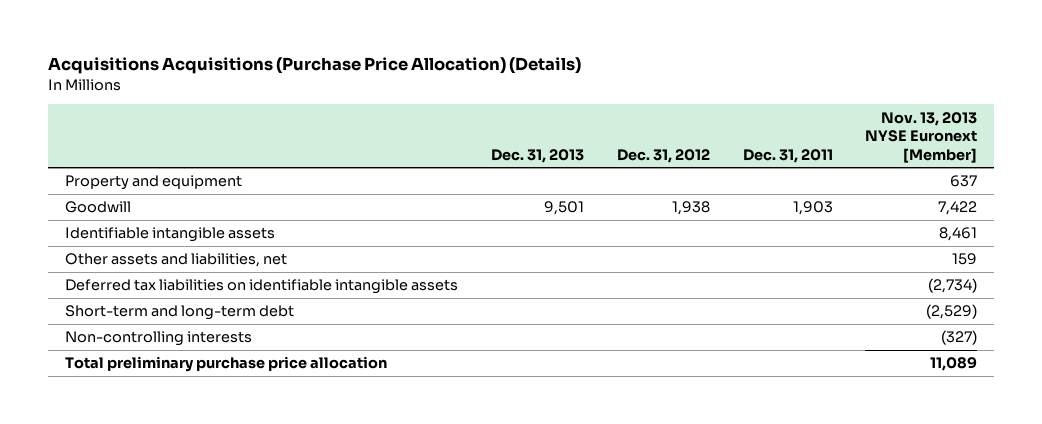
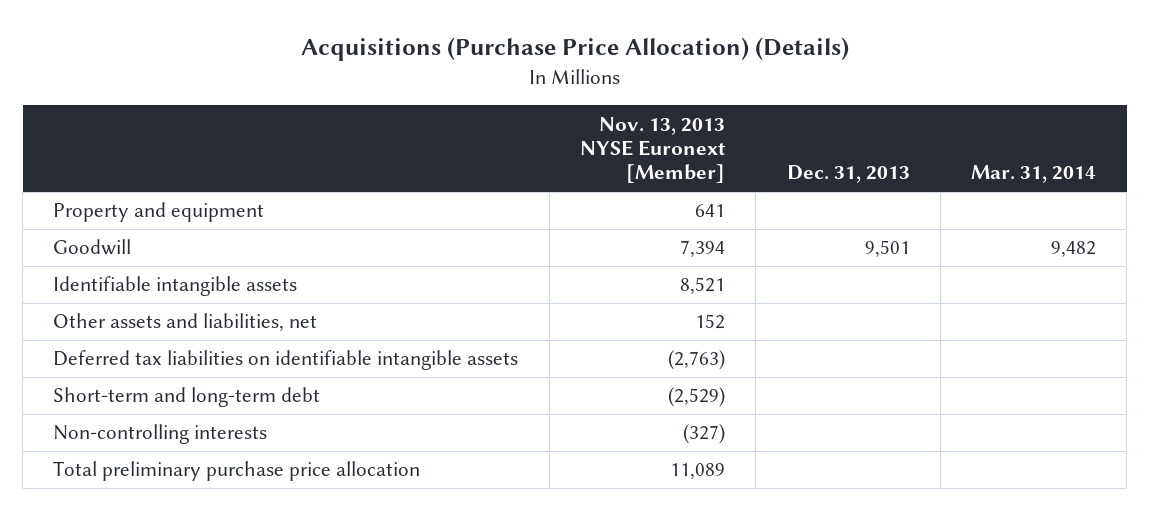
- Acquisitions Acquisitions (Purchase Price Allocation) (Details)
+ Acquisitions (Purchase Price Allocation) (Details)
- | Dec. 31, 2013 | Dec. 31, 2012 | Dec. 31, 2011 | Nov. 13, 2013 NYSE Euronext [Member]
+ | Nov. 13, 2013 NYSE Euronext [Member] | Dec. 31, 2013 | Mar. 31, 2014
- Property and equipment | | | | 637
- Goodwill | 9,501 | 1,938 | 1,903 | 7,422
- Identifiable intangible assets | | | | 8,461
- Other assets and liabilities, net | | | | 159
- Deferred tax liabilities on identifiable intangible assets | | | | (2,734)
+ Property and equipment | 641 | |
+ Goodwill | 7,394 | 9,501 | 9,482
+ Identifiable intangible assets | 8,521 | |
+ Other assets and liabilities, net | 152 | |
+ Deferred tax liabilities on identifiable intangible assets | (2,763) | |

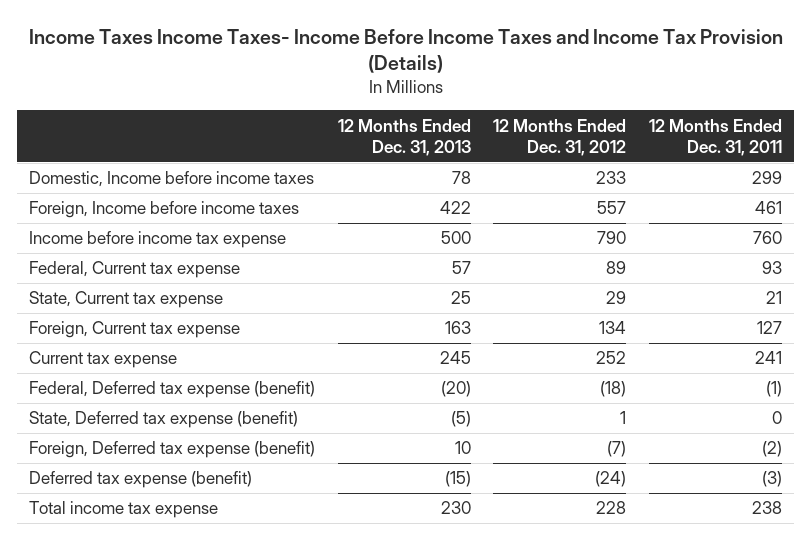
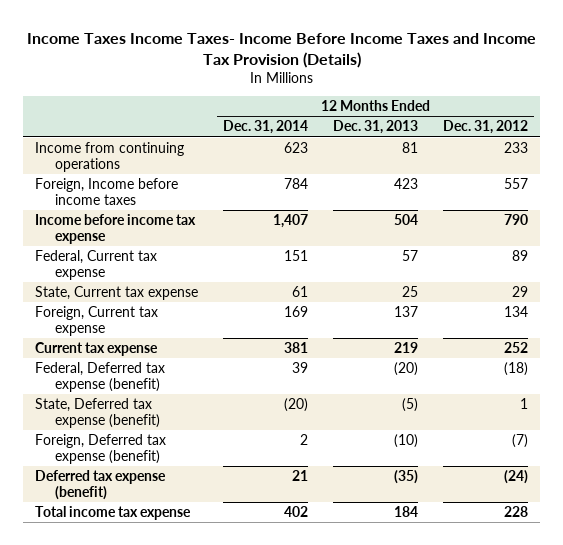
- | 12 Months Ended Dec. 31, 2013 | 12 Months Ended Dec. 31, 2012 | 12 Months Ended Dec. 31, 2011
+ | 12 Months Ended Dec. 31, 2014 | 12 Months Ended Dec. 31, 2013 | 12 Months Ended Dec. 31, 2012
- Domestic, Income before income taxes | 78 | 233 | 299
- Foreign, Income before income taxes | 422 | 557 | 461
- Income before income tax expense | 500 | 790 | 760
+ Income from continuing operations | 623 | 81 | 233
+ Foreign, Income before income taxes | 784 | 423 | 557
+ Income before income tax expense | 1,407 | 504 | 790
- Foreign, Current tax expense | 163 | 134 | 127
- Current tax expense | 245 | 252 | 241
+ Foreign, Current tax expense | 169 | 137 | 134
+ Current tax expense | 381 | 219 | 252
- Foreign, Deferred tax expense (benefit) | 10 | (7) | (2)
- Deferred tax expense (benefit) | (15) | (24) | (3)
- Total income tax expense | 230 | 228 | 238
+ Foreign, Deferred tax expense (benefit) | 2 | (10) | (7)
+ Deferred tax expense (benefit) | 21 | (35) | (24)
+ Total income tax expense | 402 | 184 | 228

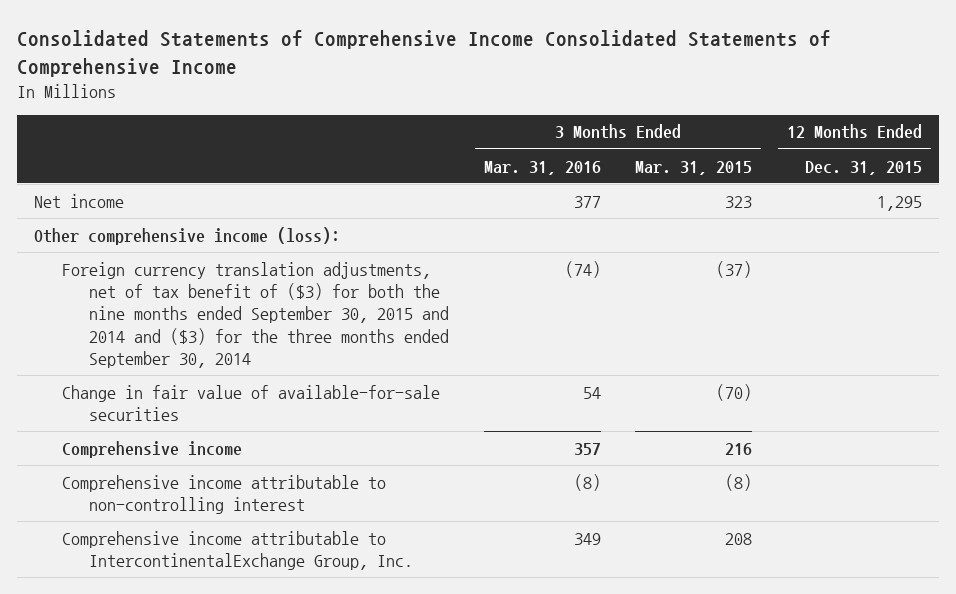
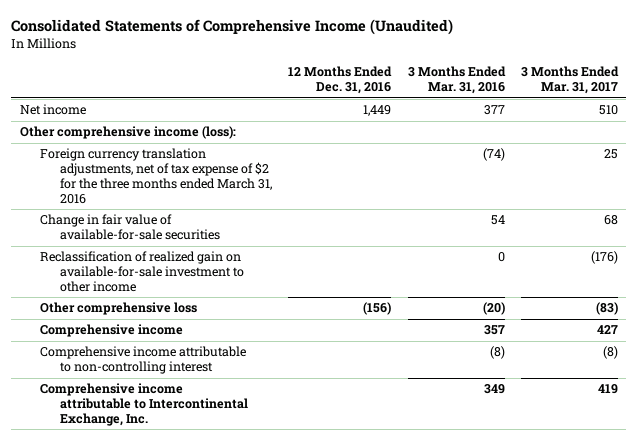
- Consolidated Statements of Comprehensive Income Consolidated Statements of Comprehensive Income
+ Consolidated Statements of Comprehensive Income (Unaudited)
- | 3 Months Ended Mar. 31, 2016 | 3 Months Ended Mar. 31, 2015 | 12 Months Ended Dec. 31, 2015
+ | 12 Months Ended Dec. 31, 2016 | 3 Months Ended Mar. 31, 2016 | 3 Months Ended Mar. 31, 2017
- Foreign currency translation adjustments, net of tax benefit of ($3) for both the nine months ended September 30, 2015 and 2014 and ($3) for the three months ended September 30, 2014 | (74) | (37) |
+ Foreign currency translation adjustments, net of tax expense of $2 for the three months ended March 31, 2016 | | (74) | 25
+ Reclassification of realized gain on available-for-sale investment to other income | | 0 | (176)
+ Other comprehensive loss | (156) | (20) | (83)
- Comprehensive income attributable to IntercontinentalExchange Group, Inc. | 349 | 208 |
+ Comprehensive income attributable to Intercontinental Exchange, Inc. | | 349 | 419

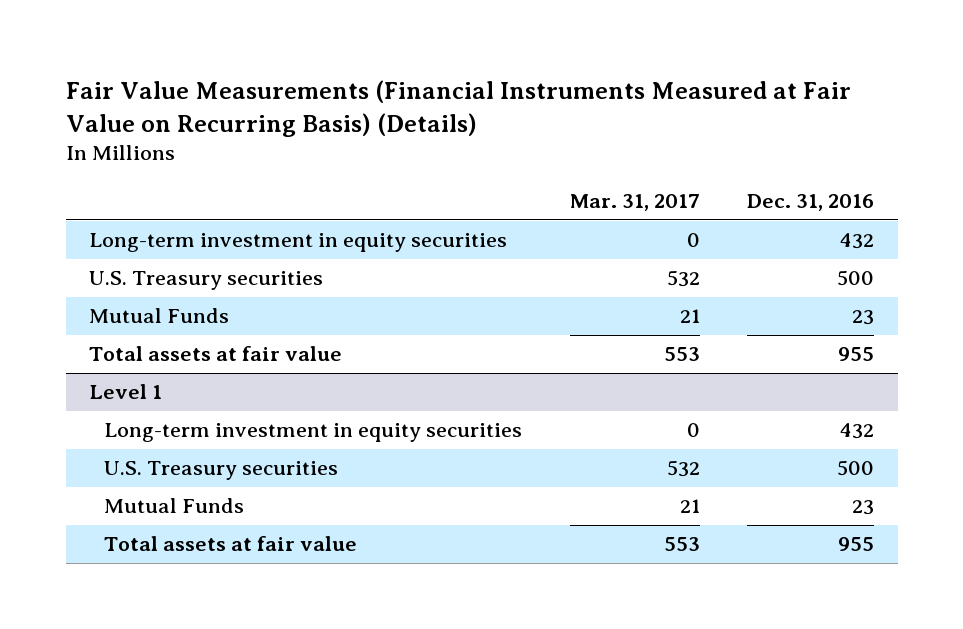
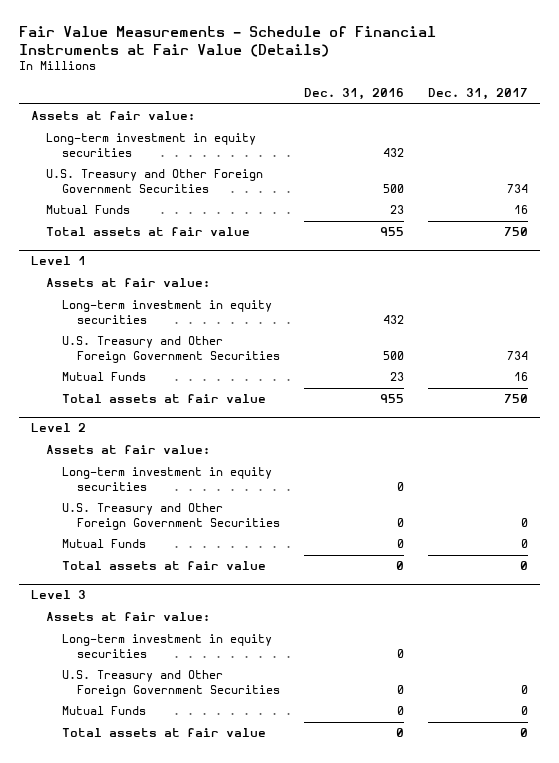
- Fair Value Measurements (Financial Instruments Measured at Fair Value on Recurring Basis) (Details)
+ Fair Value Measurements - Schedule of Financial Instruments at Fair Value (Details)
- | Mar. 31, 2017 | Dec. 31, 2016
+ | Dec. 31, 2016 | Dec. 31, 2017
+ Assets at fair value:
- U.S. Treasury securities | 532 | 500
+ U.S. Treasury and Other Foreign Government Securities | 500 | 734
@ Level 1
+ Assets at fair value:
- U.S. Treasury securities | 532 | 500
+ U.S. Treasury and Other Foreign Government Securities | 500 | 734
+ Level 2
+ Assets at fair value:
+ Long-term investment in equity securities | 0 |
+ U.S. Treasury and Other Foreign Government Securities | 0 | 0
+ Mutual Funds | 0 | 0
+ Total assets at fair value | 0 | 0
+ Level 3
+ Assets at fair value:
+ Long-term investment in equity securities | 0 |
+ U.S. Treasury and Other Foreign Government Securities | 0 | 0
+ Mutual Funds | 0 | 0
+ Total assets at fair value | 0 | 0

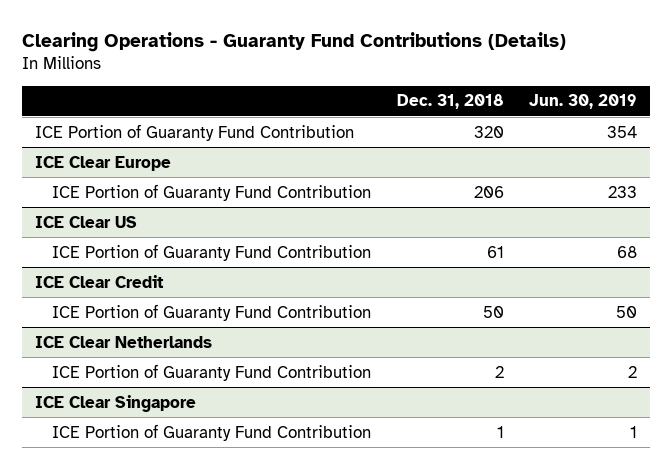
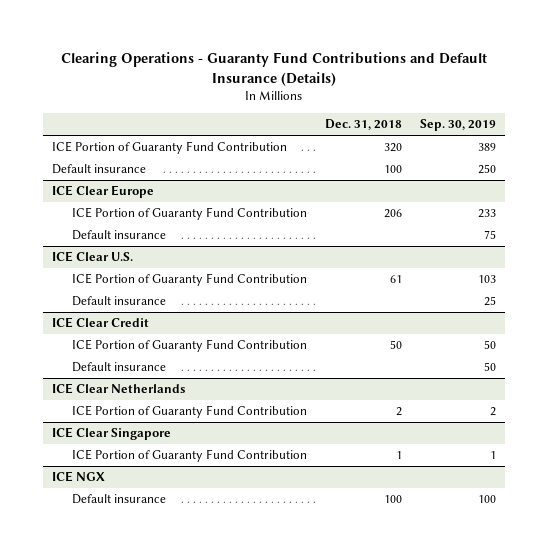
- Clearing Operations - Guaranty Fund Contributions (Details)
+ Clearing Operations - Guaranty Fund Contributions and Default Insurance (Details)
- | Dec. 31, 2018 | Jun. 30, 2019
+ | Dec. 31, 2018 | Sep. 30, 2019
+ Default insurance | 100 | 250
- ICE Clear US
@ ICE Clear Europe
+ Default insurance | | 75
+ ICE Clear U.S.
+ Default insurance | | 25
@ ICE Clear Credit
+ Default insurance | | 50
+ ICE NGX
+ Default insurance | 100 | 100

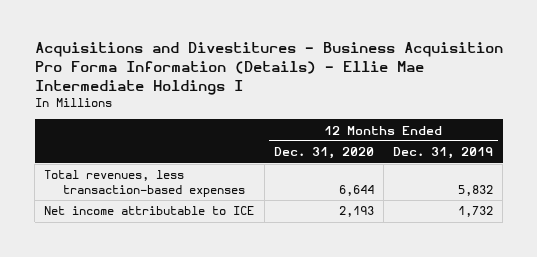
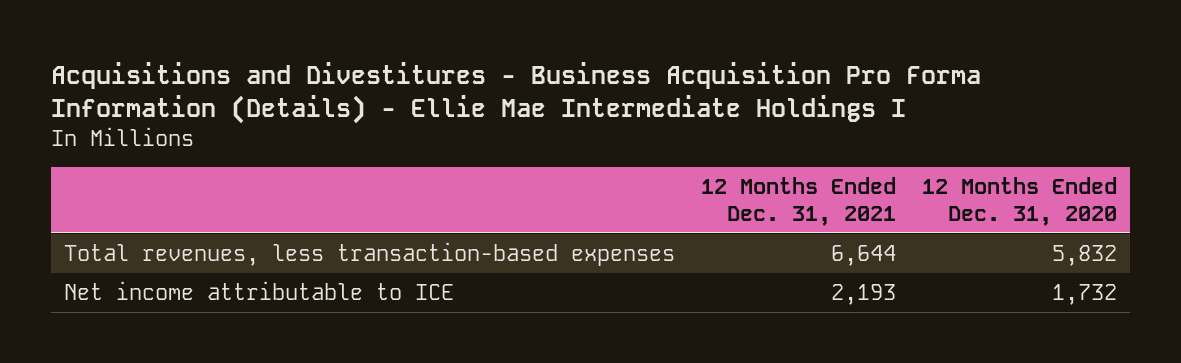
- | 12 Months Ended Dec. 31, 2020 | 12 Months Ended Dec. 31, 2019
+ | 12 Months Ended Dec. 31, 2021 | 12 Months Ended Dec. 31, 2020
- Total revenues, less transaction-based expenses | 6,644 | 5,832
- Net income attributable to ICE | 2,193 | 1,732
+ Total revenues, less transaction-based expenses | 6,644 | 5,832
+ Net income attributable to ICE | 2,193 | 1,732

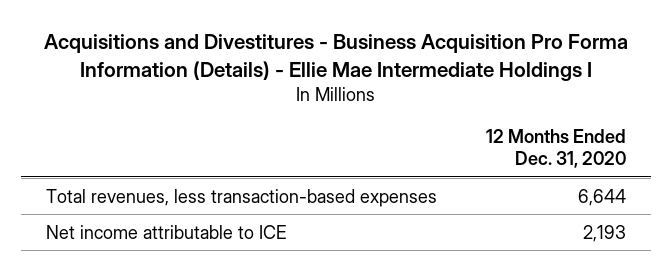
- | 12 Months Ended Dec. 31, 2021 | 12 Months Ended Dec. 31, 2020
+ | 12 Months Ended Dec. 31, 2020
- Total revenues, less transaction-based expenses | 6,644 | 5,832
- Net income attributable to ICE | 2,193 | 1,732
+ Total revenues, less transaction-based expenses | 6,644
+ Net income attributable to ICE | 2,193

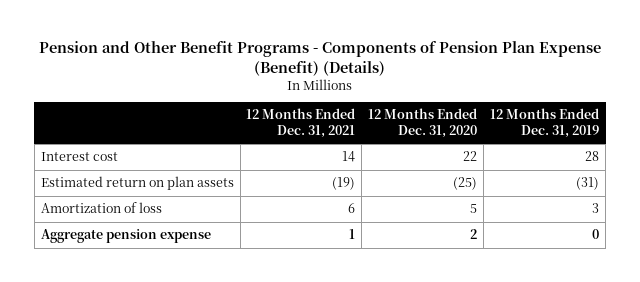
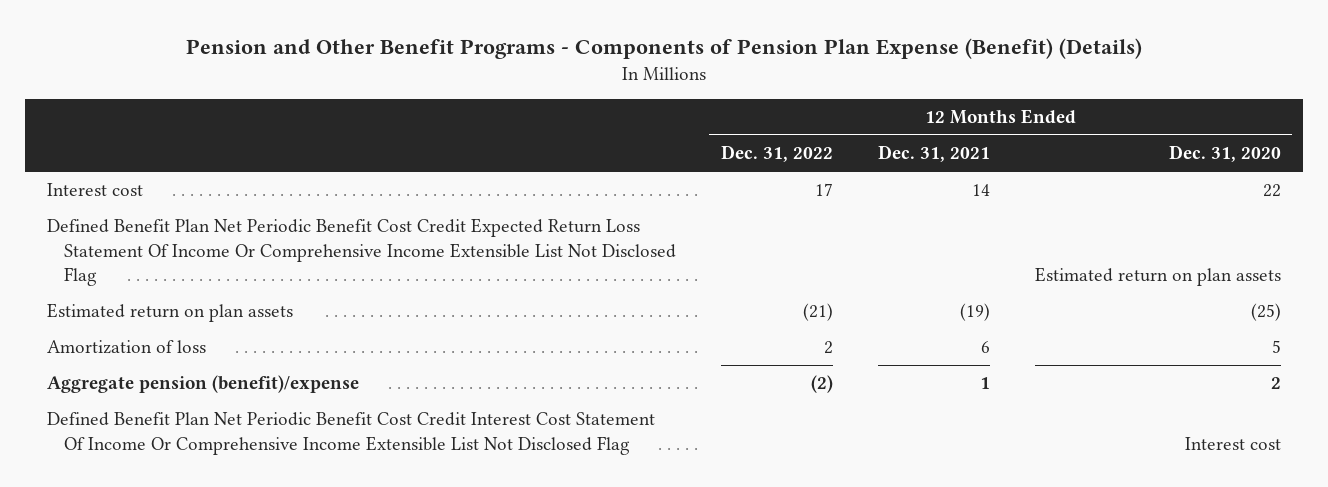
- | 12 Months Ended Dec. 31, 2021 | 12 Months Ended Dec. 31, 2020 | 12 Months Ended Dec. 31, 2019
+ | 12 Months Ended Dec. 31, 2022 | 12 Months Ended Dec. 31, 2021 | 12 Months Ended Dec. 31, 2020
+ Defined Benefit Plan Net Periodic Benefit Cost Credit Expected Return Loss Statement Of Income Or Comprehensive Income Extensible List Not Disclosed Flag | | | Estimated return on plan assets
- Aggregate pension expense | 1 | 2 | 0
+ Aggregate pension (benefit)/expense | (2) | 1 | 2
+ Defined Benefit Plan Net Periodic Benefit Cost Credit Interest Cost Statement Of Income Or Comprehensive Income Extensible List Not Disclosed Flag | | | Interest cost

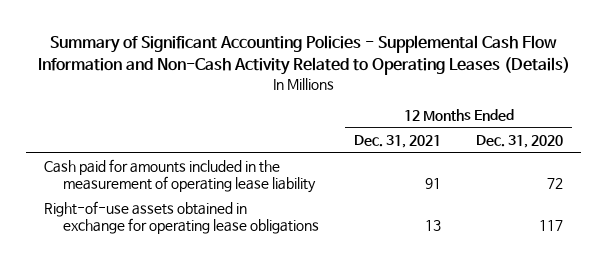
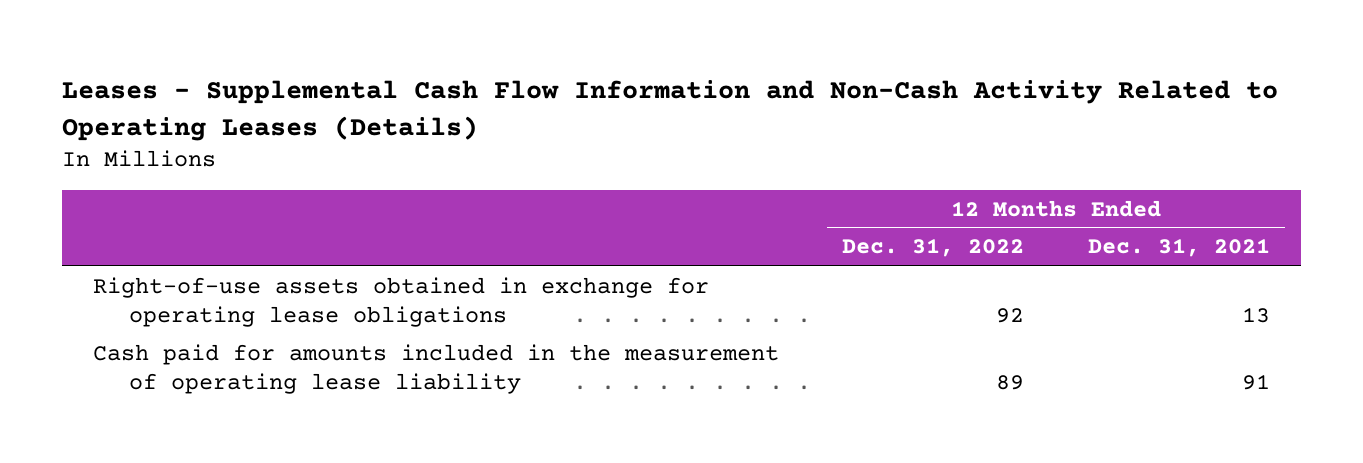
- Summary of Significant Accounting Policies - Supplemental Cash Flow Information and Non-Cash Activity Related to Operating Leases (Details)
+ Leases - Supplemental Cash Flow Information and Non-Cash Activity Related to Operating Leases (Details)
- | 12 Months Ended Dec. 31, 2021 | 12 Months Ended Dec. 31, 2020
+ | 12 Months Ended Dec. 31, 2022 | 12 Months Ended Dec. 31, 2021
moved down: Cash paid for amounts included in the measurement of operating lease liability | 89 | 91

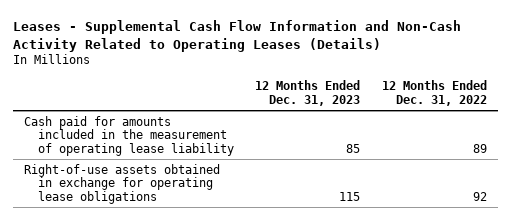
- | 12 Months Ended Dec. 31, 2022 | 12 Months Ended Dec. 31, 2021
+ | 12 Months Ended Dec. 31, 2023 | 12 Months Ended Dec. 31, 2022
moved down: Right-of-use assets obtained in exchange for operating lease obligations | 115 | 92

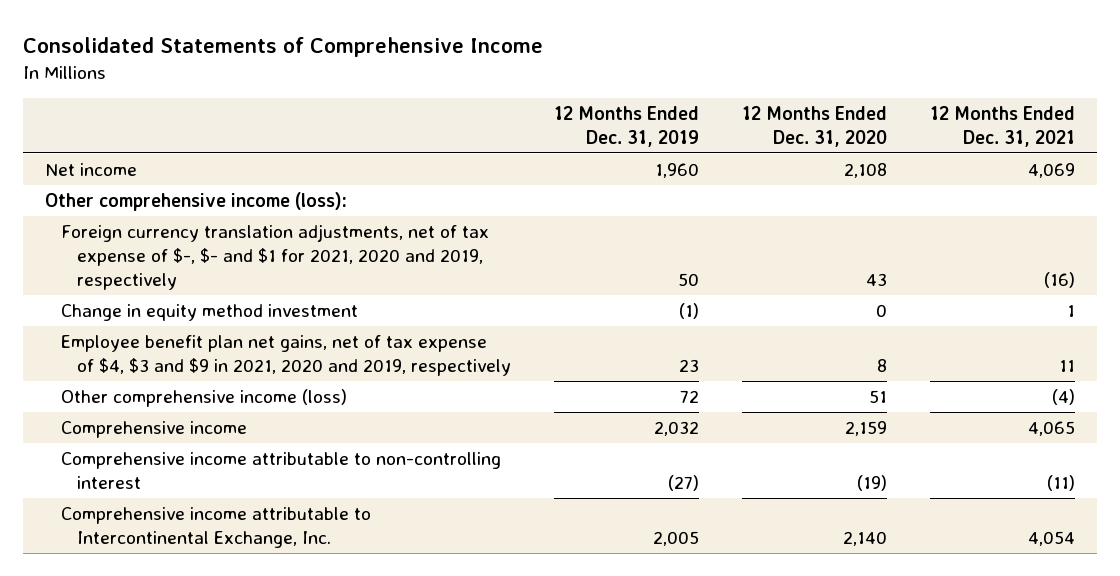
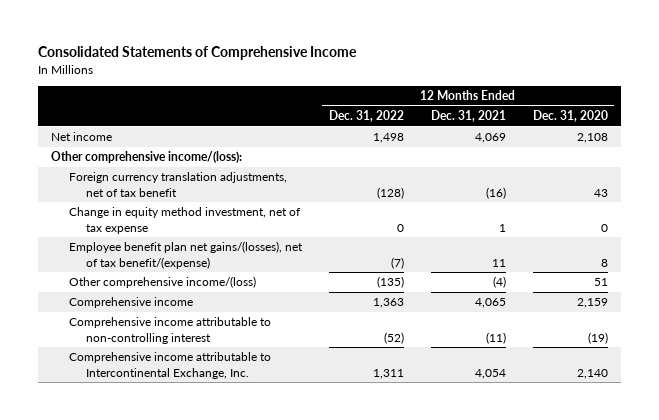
- | 12 Months Ended Dec. 31, 2019 | 12 Months Ended Dec. 31, 2020 | 12 Months Ended Dec. 31, 2021
+ | 12 Months Ended Dec. 31, 2022 | 12 Months Ended Dec. 31, 2021 | 12 Months Ended Dec. 31, 2020
- Other comprehensive income (loss):
- Foreign currency translation adjustments, net of tax expense of $-, $- and $1 for 2021, 2020 and 2019, respectively | 50 | 43 | (16)
- Change in equity method investment | (1) | 0 | 1
- Employee benefit plan net gains, net of tax expense of $4, $3 and $9 in 2021, 2020 and 2019, respectively | 23 | 8 | 11
- Other comprehensive income (loss) | 72 | 51 | (4)
+ Other comprehensive income/(loss):
+ Foreign currency translation adjustments, net of tax benefit | (128) | (16) | 43
+ Change in equity method investment, net of tax expense | 0 | 1 | 0
+ Employee benefit plan net gains/(losses), net of tax benefit/(expense) | (7) | 11 | 8
+ Other comprehensive income/(loss) | (135) | (4) | 51

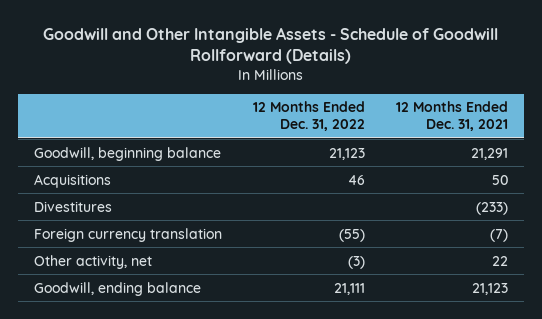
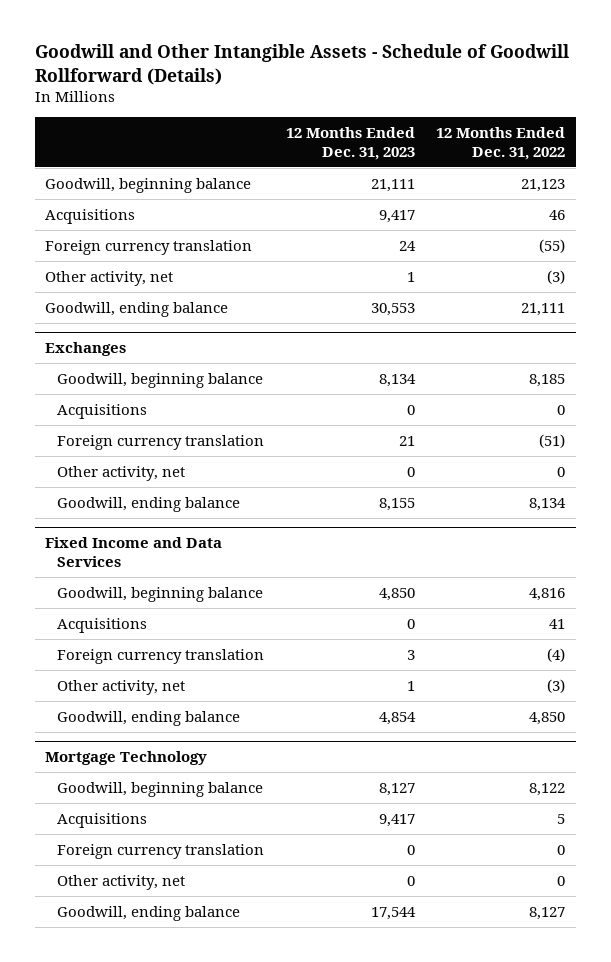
- | 12 Months Ended Dec. 31, 2022 | 12 Months Ended Dec. 31, 2021
+ | 12 Months Ended Dec. 31, 2023 | 12 Months Ended Dec. 31, 2022
- Divestitures | | (233)
+ Exchanges
+ Goodwill, beginning balance | 8,134 | 8,185
+ Acquisitions | 0 | 0
+ Foreign currency translation | 21 | (51)
+ Other activity, net | 0 | 0
+ Goodwill, ending balance | 8,155 | 8,134
+ Fixed Income and Data Services
+ Goodwill, beginning balance | 4,850 | 4,816
+ Acquisitions | 0 | 41
+ Foreign currency translation | 3 | (4)
+ Other activity, net | 1 | (3)
+ Goodwill, ending balance | 4,854 | 4,850
+ Mortgage Technology
+ Goodwill, beginning balance | 8,127 | 8,122
+ Acquisitions | 9,417 | 5
+ Foreign currency translation | 0 | 0
+ Other activity, net | 0 | 0
+ Goodwill, ending balance | 17,544 | 8,127

